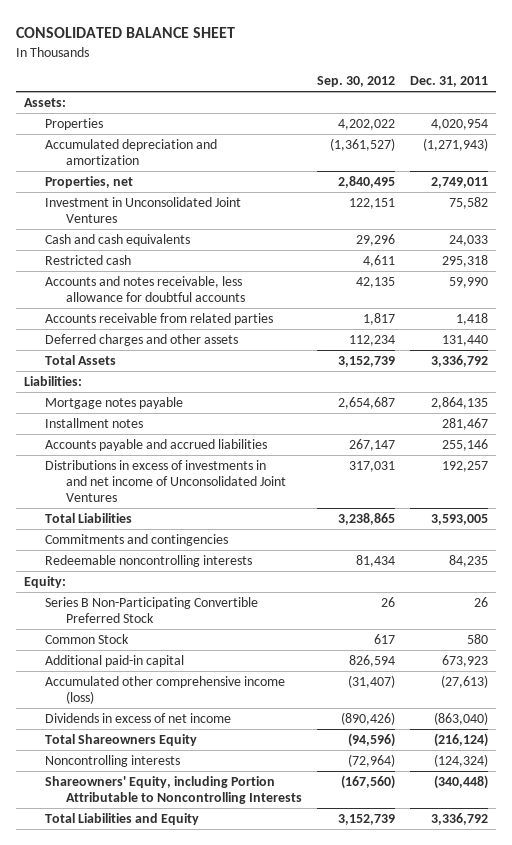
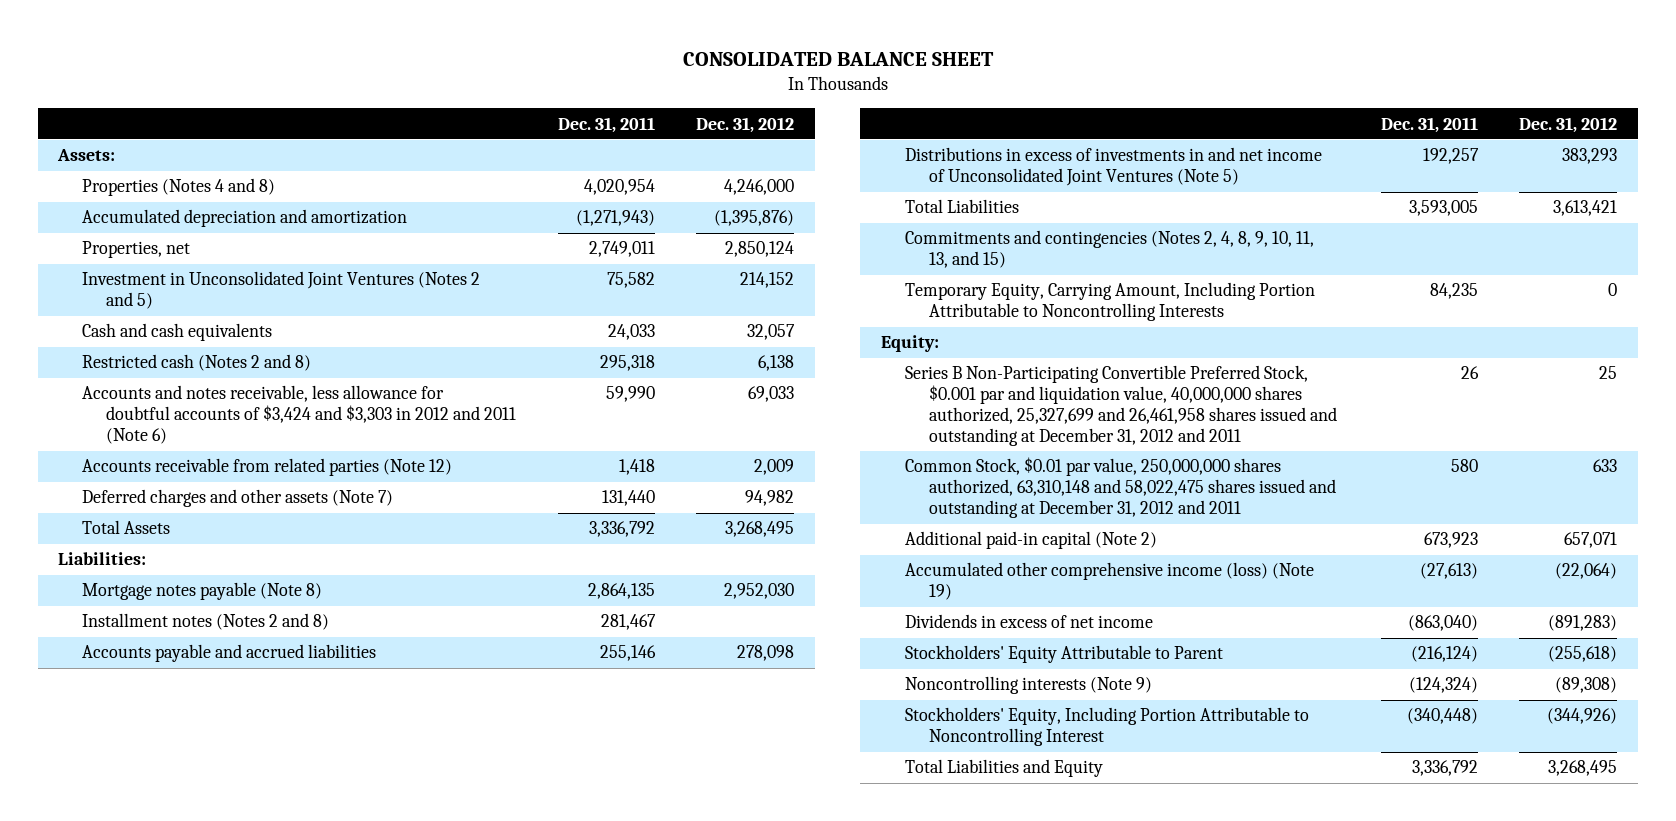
- | Sep. 30, 2012 | Dec. 31, 2011
+ | Dec. 31, 2011 | Dec. 31, 2012
- Properties | 4,202,022 | 4,020,954
+ Properties (Notes 4 and 8) | 4,020,954 | 4,246,000
- Investment in Unconsolidated Joint Ventures | 122,151 | 75,582
+ Investment in Unconsolidated Joint Ventures (Notes 2 and 5) | 75,582 | 214,152
- Restricted cash | 4,611 | 295,318
- Accounts and notes receivable, less allowance for doubtful accounts | 42,135 | 59,990
- Accounts receivable from related parties | 1,817 | 1,418
- Deferred charges and other assets | 112,234 | 131,440
+ Restricted cash (Notes 2 and 8) | 295,318 | 6,138
+ Accounts and notes receivable, less allowance for doubtful accounts of $3,424 and $3,303 in 2012 and 2011 (Note 6) | 59,990 | 69,033
+ Accounts receivable from related parties (Note 12) | 1,418 | 2,009
+ Deferred charges and other assets (Note 7) | 131,440 | 94,982
- Mortgage notes payable | 2,654,687 | 2,864,135
- Installment notes | | 281,467
+ Mortgage notes payable (Note 8) | 2,864,135 | 2,952,030
+ Installment notes (Notes 2 and 8) | 281,467 |
- Distributions in excess of investments in and net income of Unconsolidated Joint Ventures | 317,031 | 192,257
+ Distributions in excess of investments in and net income of Unconsolidated Joint Ventures (Note 5) | 192,257 | 383,293
- Commitments and contingencies
- Redeemable noncontrolling interests | 81,434 | 84,235
+ Commitments and contingencies (Notes 2, 4, 8, 9, 10, 11, 13, and 15)
+ Temporary Equity, Carrying Amount, Including Portion Attributable to Noncontrolling Interests | 84,235 | 0
- Series B Non-Participating Convertible Preferred Stock | 26 | 26
- Common Stock | 617 | 580
- Additional paid-in capital | 826,594 | 673,923
- Accumulated other comprehensive income (loss) | (31,407) | (27,613)
+ Series B Non-Participating Convertible Preferred Stock, $0.001 par and liquidation value, 40,000,000 shares authorized, 25,327,699 and 26,461,958 shares issued and outstanding at December 31, 2012 and 2011 | 26 | 25
+ Common Stock, $0.01 par value, 250,000,000 shares authorized, 63,310,148 and 58,022,475 shares issued and outstanding at December 31, 2012 and 2011 | 580 | 633
+ Additional paid-in capital (Note 2) | 673,923 | 657,071
+ Accumulated other comprehensive income (loss) (Note 19) | (27,613) | (22,064)
- Total Shareowners Equity | (94,596) | (216,124)
- Noncontrolling interests | (72,964) | (124,324)
- Shareowners' Equity, including Portion Attributable to Noncontrolling Interests | (167,560) | (340,448)
+ Stockholders' Equity Attributable to Parent | (216,124) | (255,618)
+ Noncontrolling interests (Note 9) | (124,324) | (89,308)
+ Stockholders' Equity, Including Portion Attributable to Noncontrolling Interest | (340,448) | (344,926)

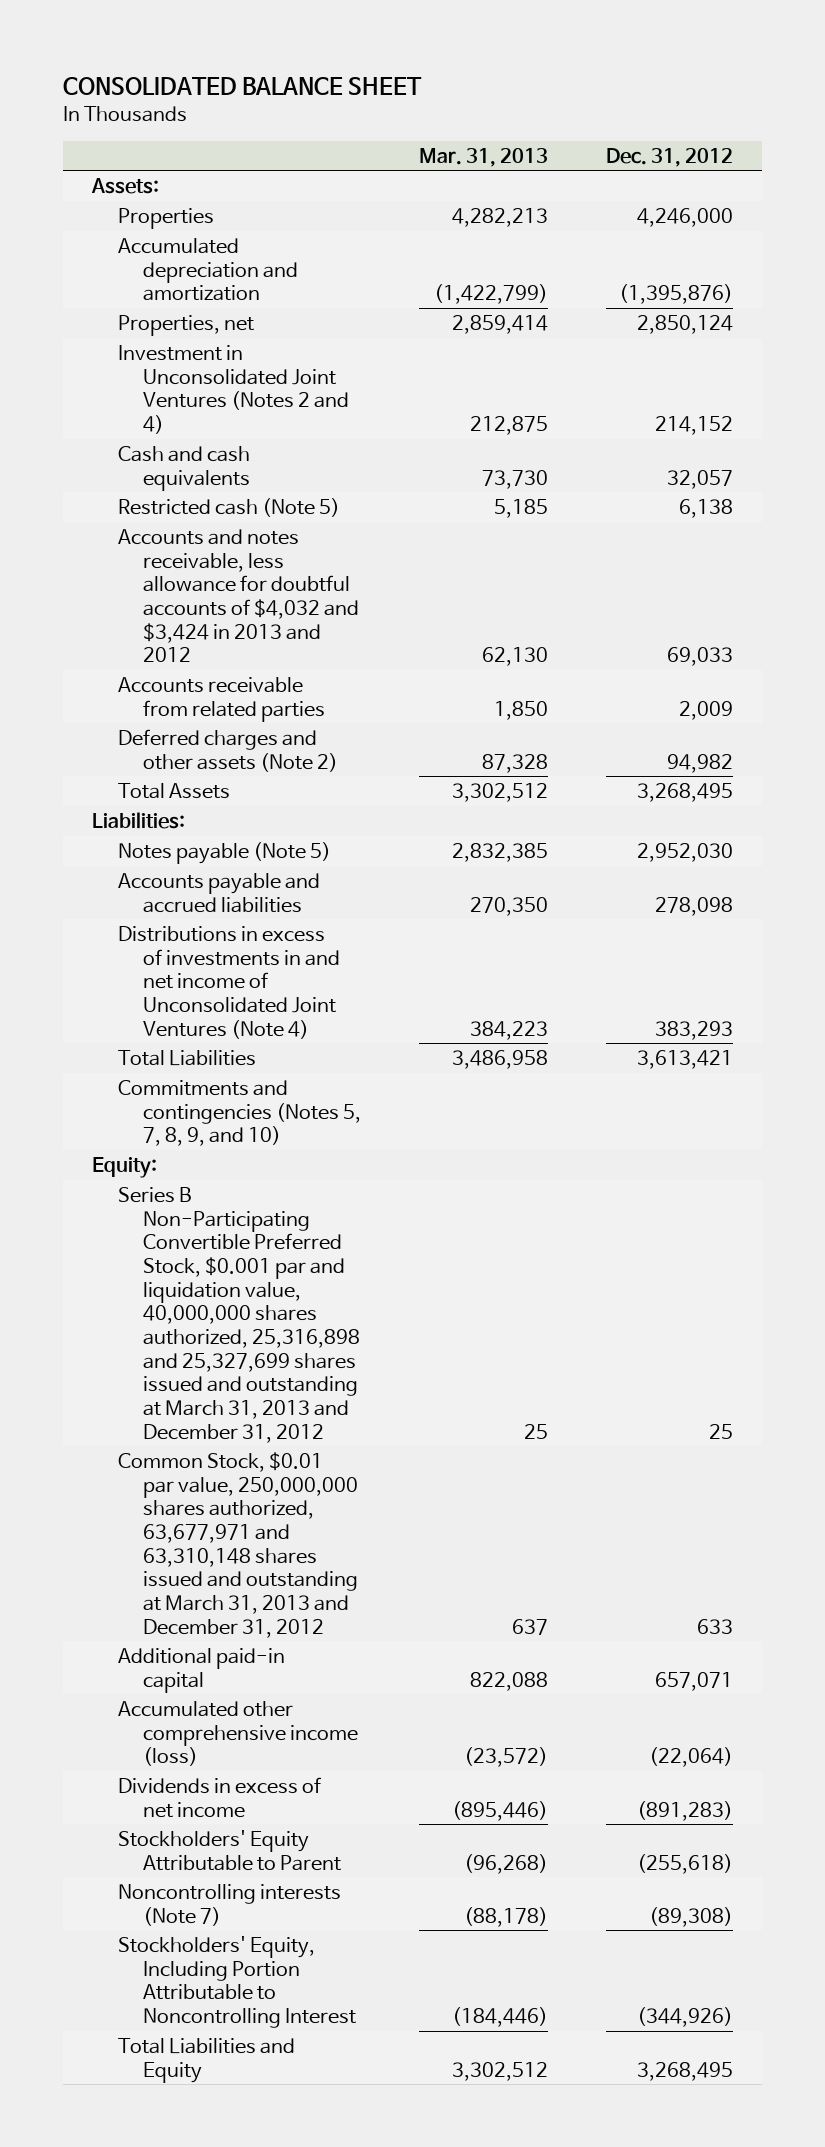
- | Dec. 31, 2011 | Dec. 31, 2012
+ | Mar. 31, 2013 | Dec. 31, 2012
- Properties (Notes 4 and 8) | 4,020,954 | 4,246,000
+ Properties | 4,282,213 | 4,246,000
- Investment in Unconsolidated Joint Ventures (Notes 2 and 5) | 75,582 | 214,152
+ Investment in Unconsolidated Joint Ventures (Notes 2 and 4) | 212,875 | 214,152
- Restricted cash (Notes 2 and 8) | 295,318 | 6,138
- Accounts and notes receivable, less allowance for doubtful accounts of $3,424 and $3,303 in 2012 and 2011 (Note 6) | 59,990 | 69,033
- Accounts receivable from related parties (Note 12) | 1,418 | 2,009
- Deferred charges and other assets (Note 7) | 131,440 | 94,982
+ Restricted cash (Note 5) | 5,185 | 6,138
+ Accounts and notes receivable, less allowance for doubtful accounts of $4,032 and $3,424 in 2013 and 2012 | 62,130 | 69,033
+ Accounts receivable from related parties | 1,850 | 2,009
+ Deferred charges and other assets (Note 2) | 87,328 | 94,982
- Mortgage notes payable (Note 8) | 2,864,135 | 2,952,030
- Installment notes (Notes 2 and 8) | 281,467 |
+ Notes payable (Note 5) | 2,832,385 | 2,952,030
- Distributions in excess of investments in and net income of Unconsolidated Joint Ventures (Note 5) | 192,257 | 383,293
+ Distributions in excess of investments in and net income of Unconsolidated Joint Ventures (Note 4) | 384,223 | 383,293
- Commitments and contingencies (Notes 2, 4, 8, 9, 10, 11, 13, and 15)
- Temporary Equity, Carrying Amount, Including Portion Attributable to Noncontrolling Interests | 84,235 | 0
+ Commitments and contingencies (Notes 5, 7, 8, 9, and 10)
- Series B Non-Participating Convertible Preferred Stock, $0.001 par and liquidation value, 40,000,000 shares authorized, 25,327,699 and 26,461,958 shares issued and outstanding at December 31, 2012 and 2011 | 26 | 25
- Common Stock, $0.01 par value, 250,000,000 shares authorized, 63,310,148 and 58,022,475 shares issued and outstanding at December 31, 2012 and 2011 | 580 | 633
- Additional paid-in capital (Note 2) | 673,923 | 657,071
- Accumulated other comprehensive income (loss) (Note 19) | (27,613) | (22,064)
+ Series B Non-Participating Convertible Preferred Stock, $0.001 par and liquidation value, 40,000,000 shares authorized, 25,316,898 and 25,327,699 shares issued and outstanding at March 31, 2013 and December 31, 2012 | 25 | 25
+ Common Stock, $0.01 par value, 250,000,000 shares authorized, 63,677,971 and 63,310,148 shares issued and outstanding at March 31, 2013 and December 31, 2012 | 637 | 633
+ Additional paid-in capital | 822,088 | 657,071
+ Accumulated other comprehensive income (loss) | (23,572) | (22,064)
- Noncontrolling interests (Note 9) | (124,324) | (89,308)
+ Noncontrolling interests (Note 7) | (88,178) | (89,308)

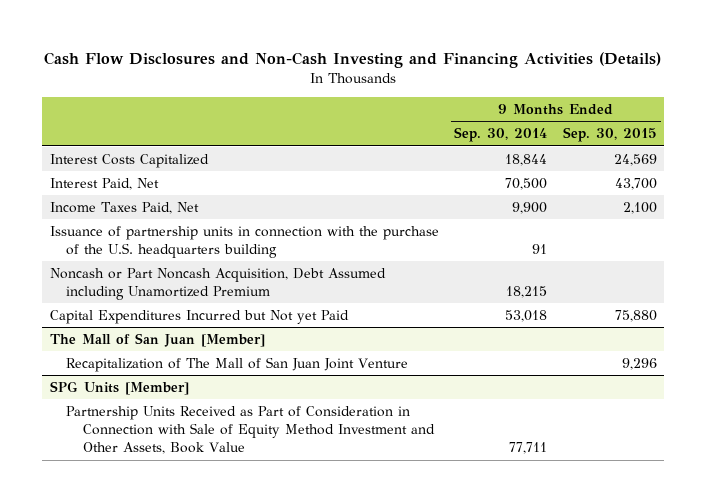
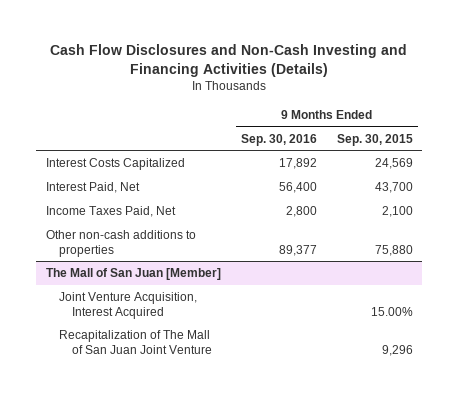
- | 9 Months Ended Sep. 30, 2014 | 9 Months Ended Sep. 30, 2015
+ | 9 Months Ended Sep. 30, 2016 | 9 Months Ended Sep. 30, 2015
- Issuance of partnership units in connection with the purchase of the U.S. headquarters building | 91 |
- Noncash or Part Noncash Acquisition, Debt Assumed including Unamortized Premium | 18,215 |
- Capital Expenditures Incurred but Not yet Paid | 53,018 | 75,880
+ Other non-cash additions to properties | 89,377 | 75,880
@ The Mall of San Juan [Member]
+ Joint Venture Acquisition, Interest Acquired | | 15.00%
- SPG Units [Member]
- Partnership Units Received as Part of Consideration in Connection with Sale of Equity Method Investment and Other Assets, Book Value | 77,711 |

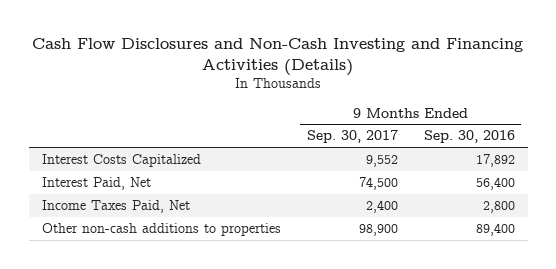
- | 9 Months Ended Sep. 30, 2016 | 9 Months Ended Sep. 30, 2015
+ | 9 Months Ended Sep. 30, 2017 | 9 Months Ended Sep. 30, 2016
- Other non-cash additions to properties | 89,377 | 75,880
- The Mall of San Juan [Member]
- Joint Venture Acquisition, Interest Acquired | | 15.00%
- Recapitalization of The Mall of San Juan Joint Venture | | 9,296
+ Other non-cash additions to properties | 98,900 | 89,400

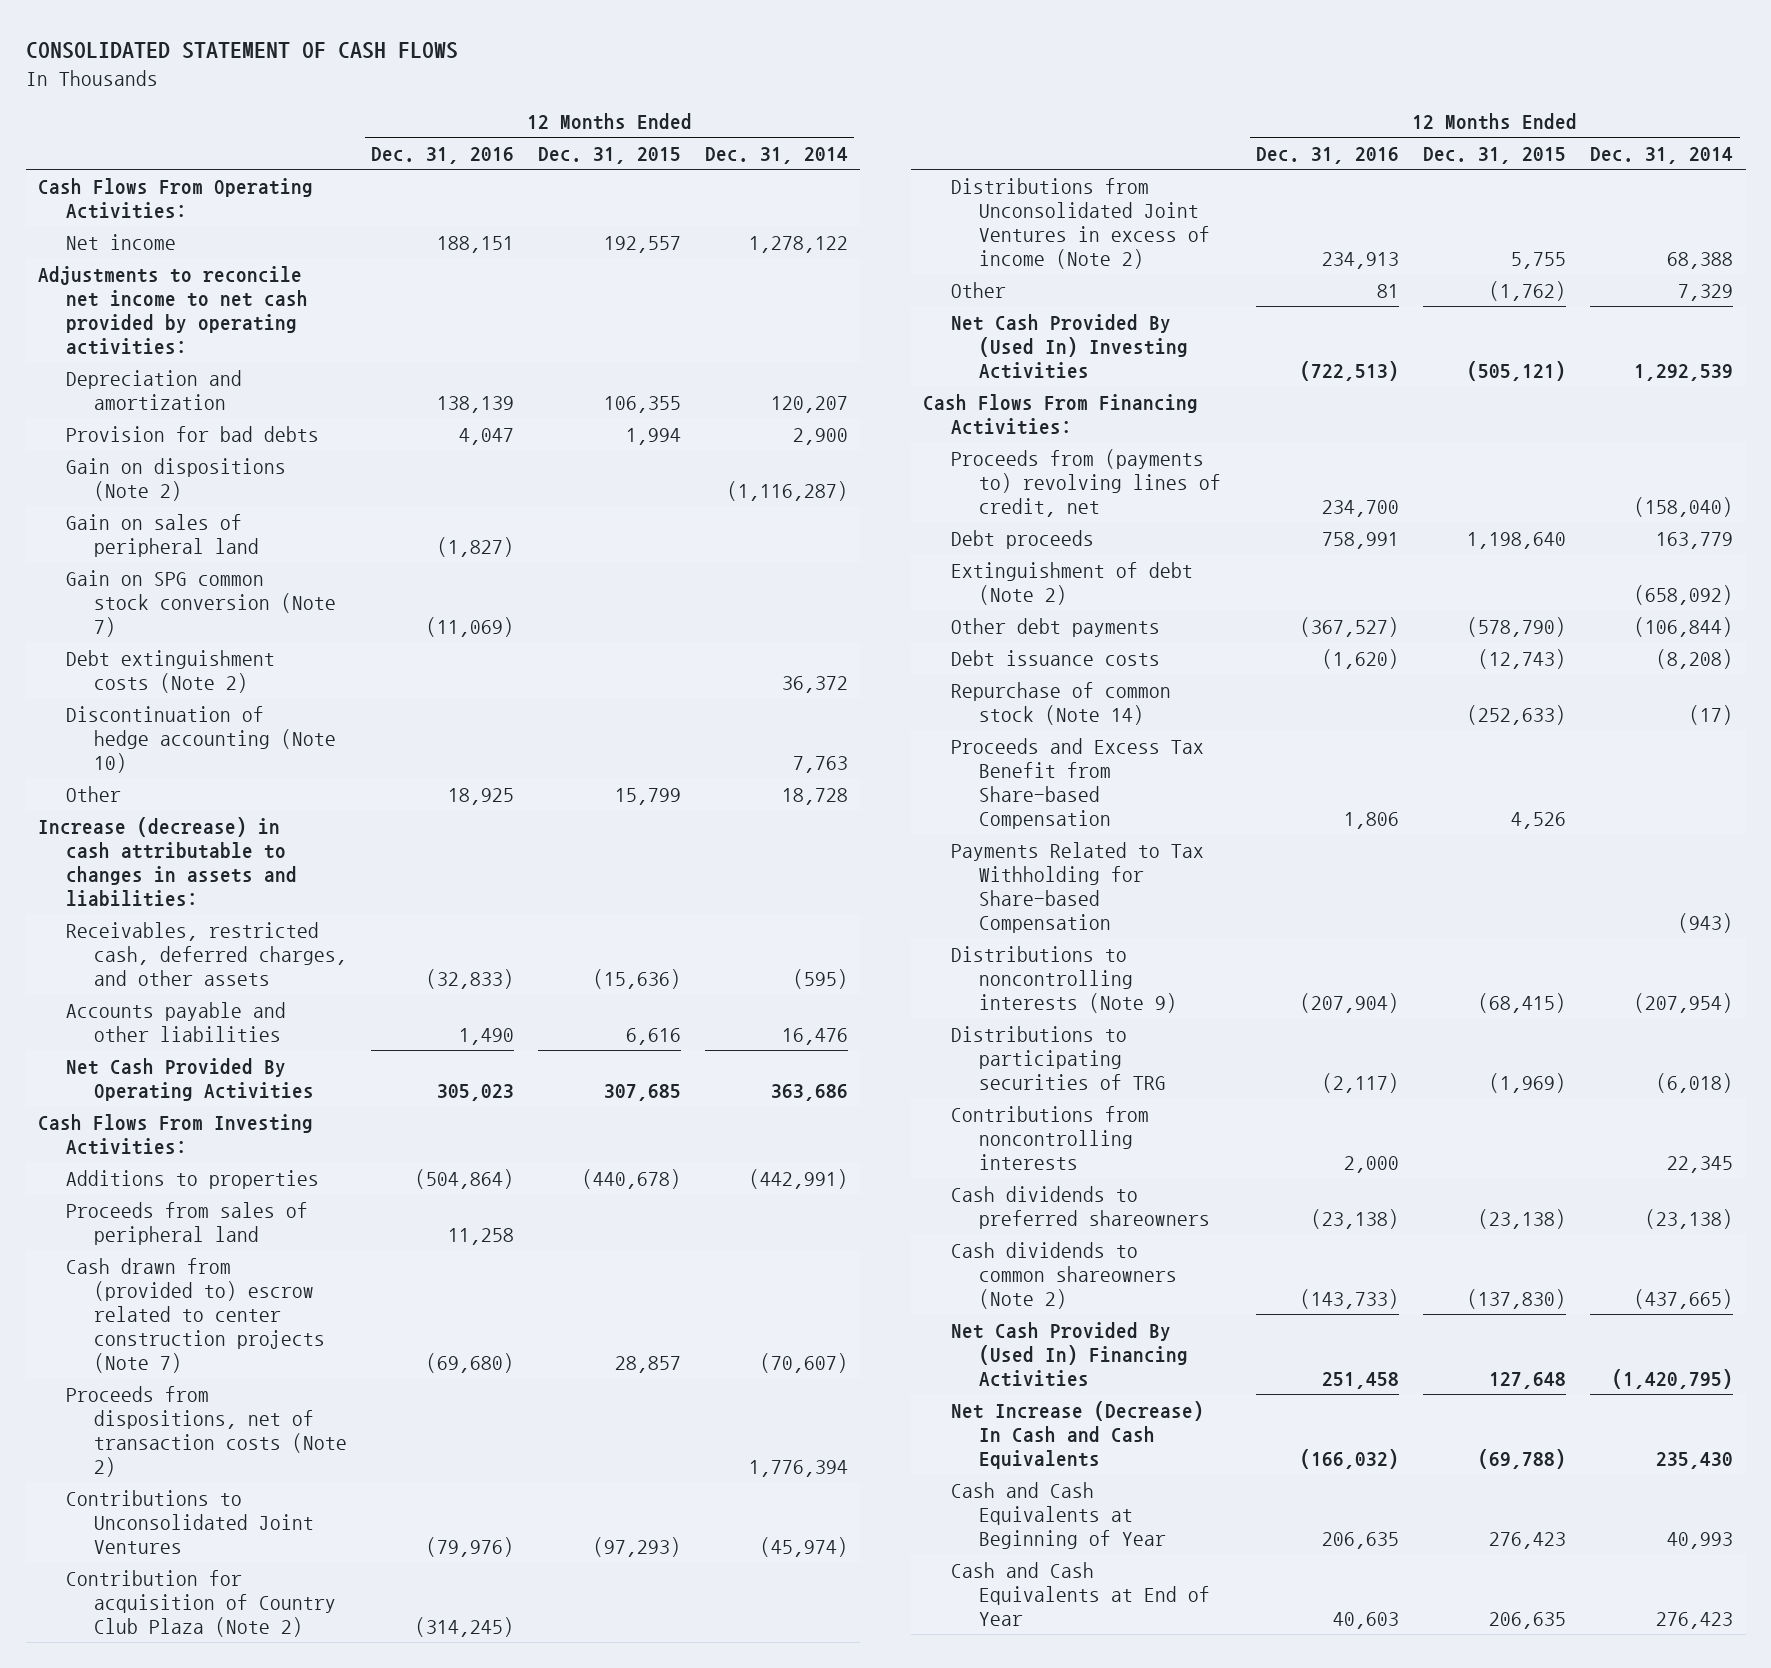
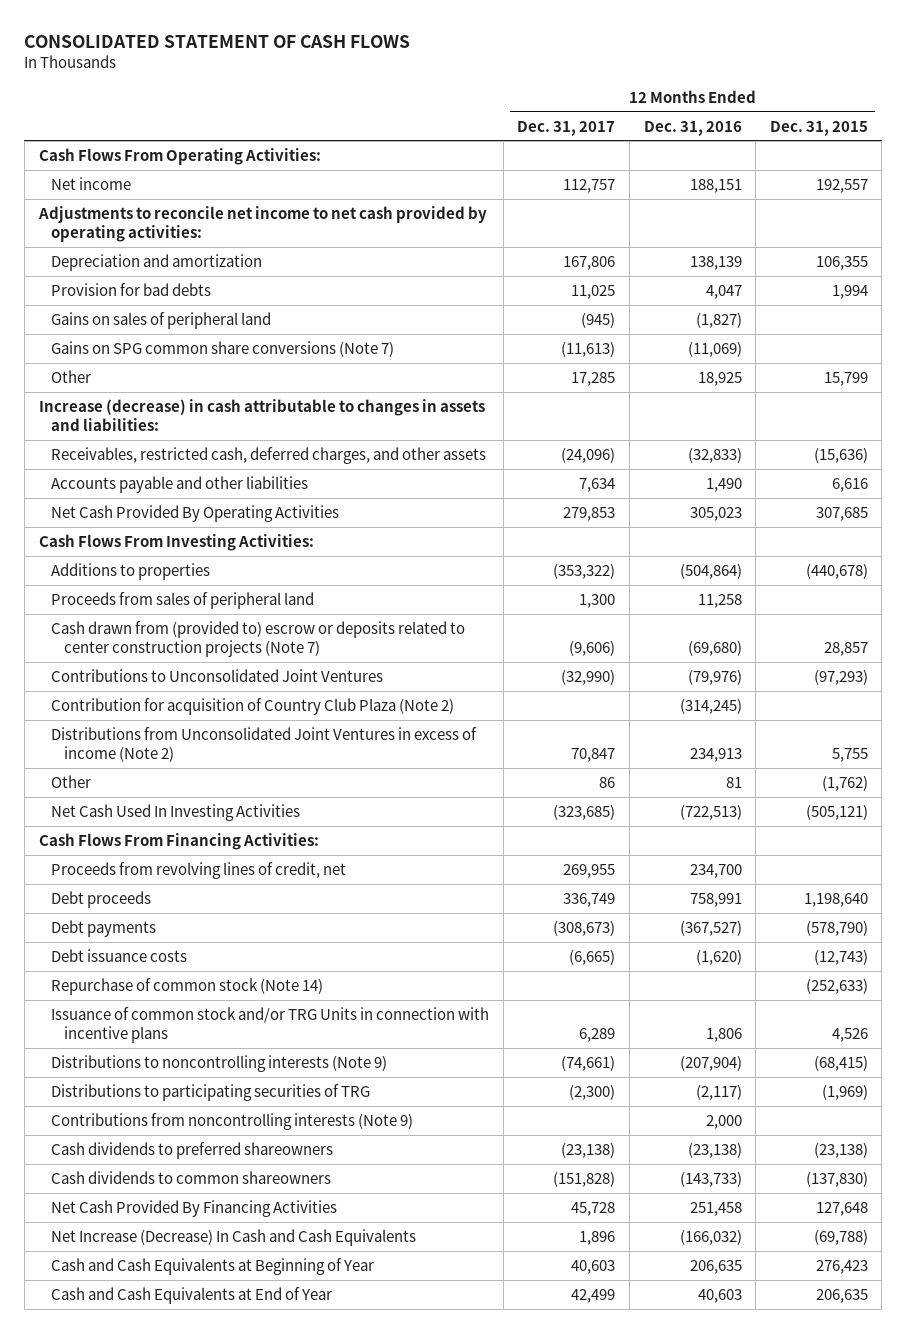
- | 12 Months Ended Dec. 31, 2016 | 12 Months Ended Dec. 31, 2015 | 12 Months Ended Dec. 31, 2014
+ | 12 Months Ended Dec. 31, 2017 | 12 Months Ended Dec. 31, 2016 | 12 Months Ended Dec. 31, 2015
- Gain on dispositions (Note 2) | | | (1,116,287)
- Gain on sales of peripheral land | (1,827) | |
- Gain on SPG common stock conversion (Note 7) | (11,069) | |
- Debt extinguishment costs (Note 2) | | | 36,372
- Discontinuation of hedge accounting (Note 10) | | | 7,763
+ Gains on sales of peripheral land | (945) | (1,827) |
+ Gains on SPG common share conversions (Note 7) | (11,613) | (11,069) |
- Cash drawn from (provided to) escrow related to center construction projects (Note 7) | (69,680) | 28,857 | (70,607)
- Proceeds from dispositions, net of transaction costs (Note 2) | | | 1,776,394
+ Cash drawn from (provided to) escrow or deposits related to center construction projects (Note 7) | (9,606) | (69,680) | 28,857
- Net Cash Provided By (Used In) Investing Activities | (722,513) | (505,121) | 1,292,539
+ Net Cash Used In Investing Activities | (323,685) | (722,513) | (505,121)
- Proceeds from (payments to) revolving lines of credit, net | 234,700 | | (158,040)
+ Proceeds from revolving lines of credit, net | 269,955 | 234,700 |
- Extinguishment of debt (Note 2) | | | (658,092)
- Other debt payments | (367,527) | (578,790) | (106,844)
+ Debt payments | (308,673) | (367,527) | (578,790)
- Proceeds and Excess Tax Benefit from Share-based Compensation | 1,806 | 4,526 |
- Payments Related to Tax Withholding for Share-based Compensation | | | (943)
+ Issuance of common stock and/or TRG Units in connection with incentive plans | 6,289 | 1,806 | 4,526
- Contributions from noncontrolling interests | 2,000 | | 22,345
+ Contributions from noncontrolling interests (Note 9) | | 2,000 |
- Cash dividends to common shareowners (Note 2) | (143,733) | (137,830) | (437,665)
- Net Cash Provided By (Used In) Financing Activities | 251,458 | 127,648 | (1,420,795)
+ Cash dividends to common shareowners | (151,828) | (143,733) | (137,830)
+ Net Cash Provided By Financing Activities | 45,728 | 251,458 | 127,648

